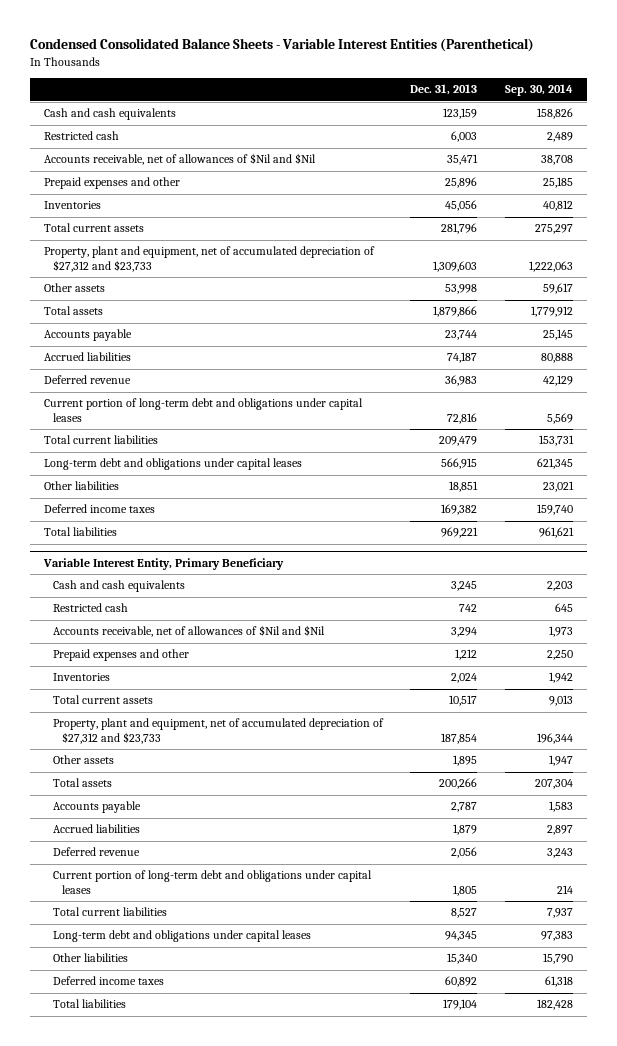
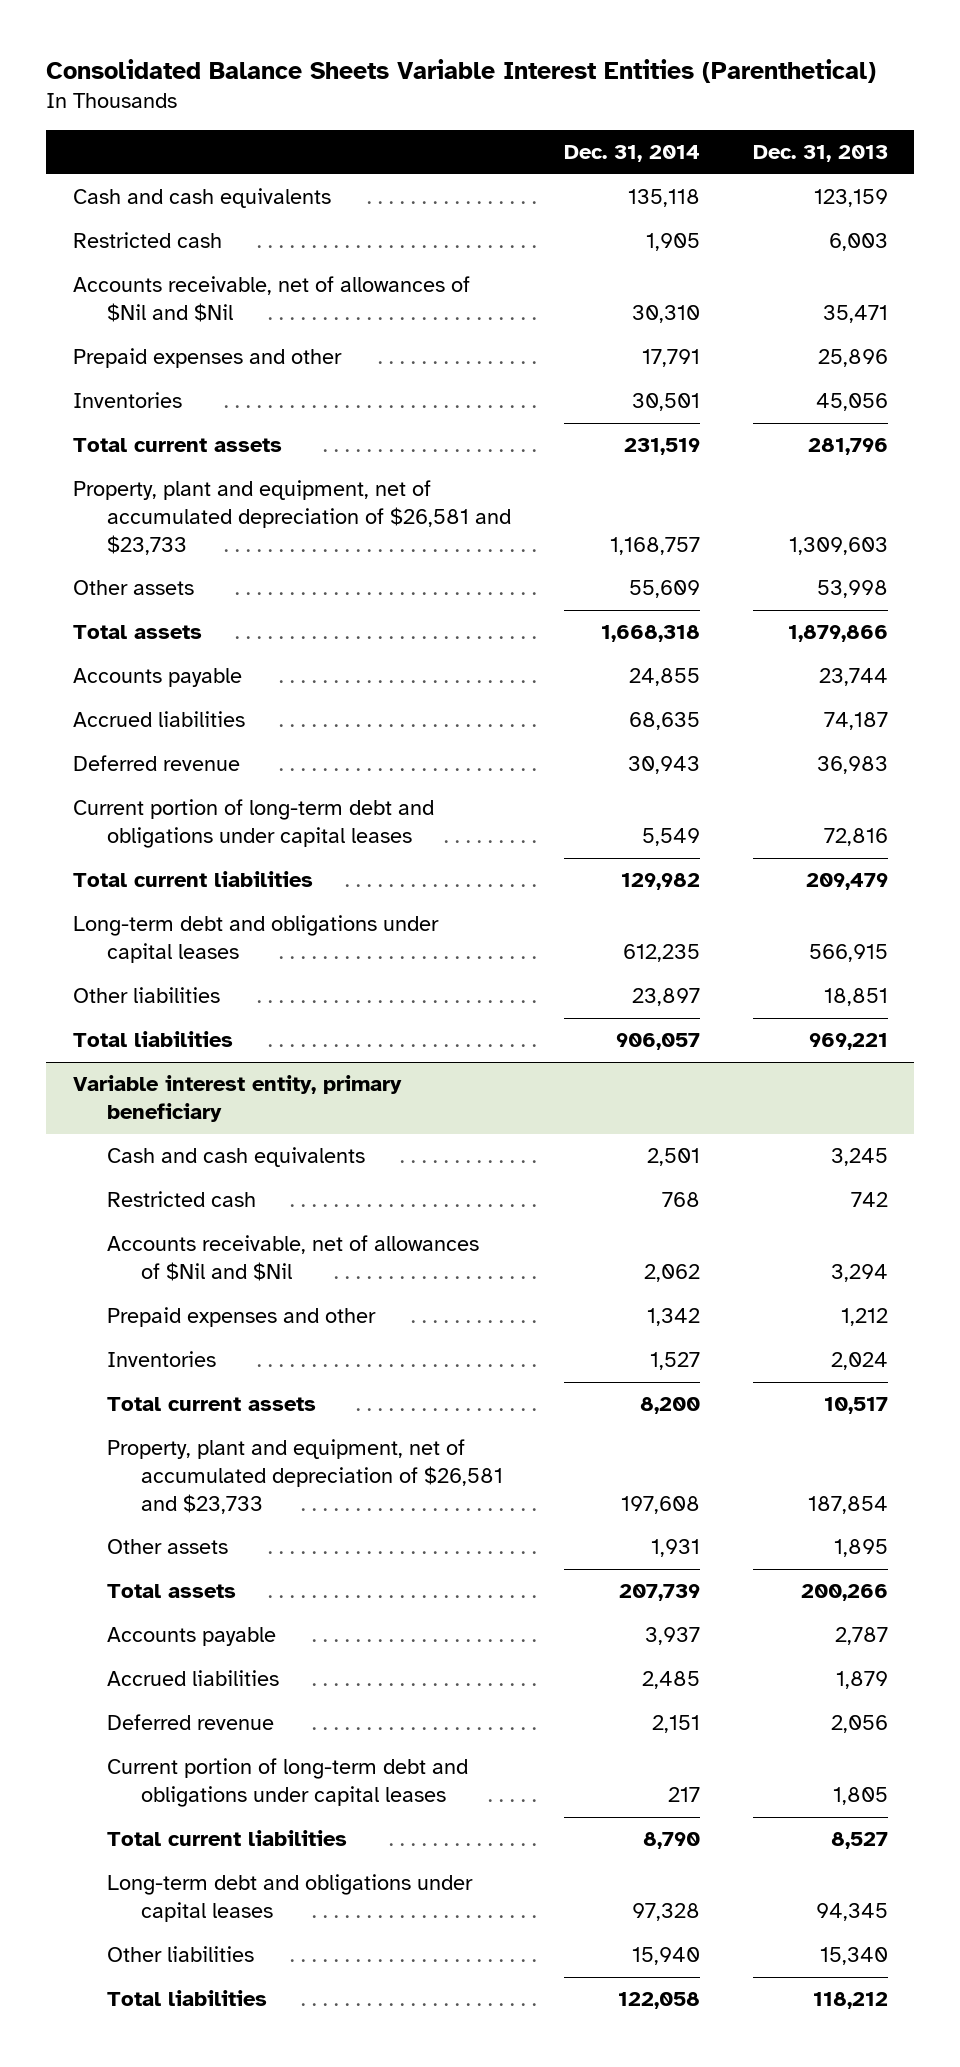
- Condensed Consolidated Balance Sheets - Variable Interest Entities (Parenthetical)
+ Consolidated Balance Sheets Variable Interest Entities (Parenthetical)
- | Dec. 31, 2013 | Sep. 30, 2014
+ | Dec. 31, 2014 | Dec. 31, 2013
- Property, plant and equipment, net of accumulated depreciation of $27,312 and $23,733 | 1,309,603 | 1,222,063
+ Property, plant and equipment, net of accumulated depreciation of $26,581 and $23,733 | 1,168,757 | 1,309,603
- Deferred income taxes | 169,382 | 159,740
- Variable Interest Entity, Primary Beneficiary
+ Variable interest entity, primary beneficiary
- Property, plant and equipment, net of accumulated depreciation of $27,312 and $23,733 | 187,854 | 196,344
+ Property, plant and equipment, net of accumulated depreciation of $26,581 and $23,733 | 197,608 | 187,854
- Deferred income taxes | 60,892 | 61,318
- Total liabilities | 179,104 | 182,428
+ Total liabilities | 122,058 | 118,212

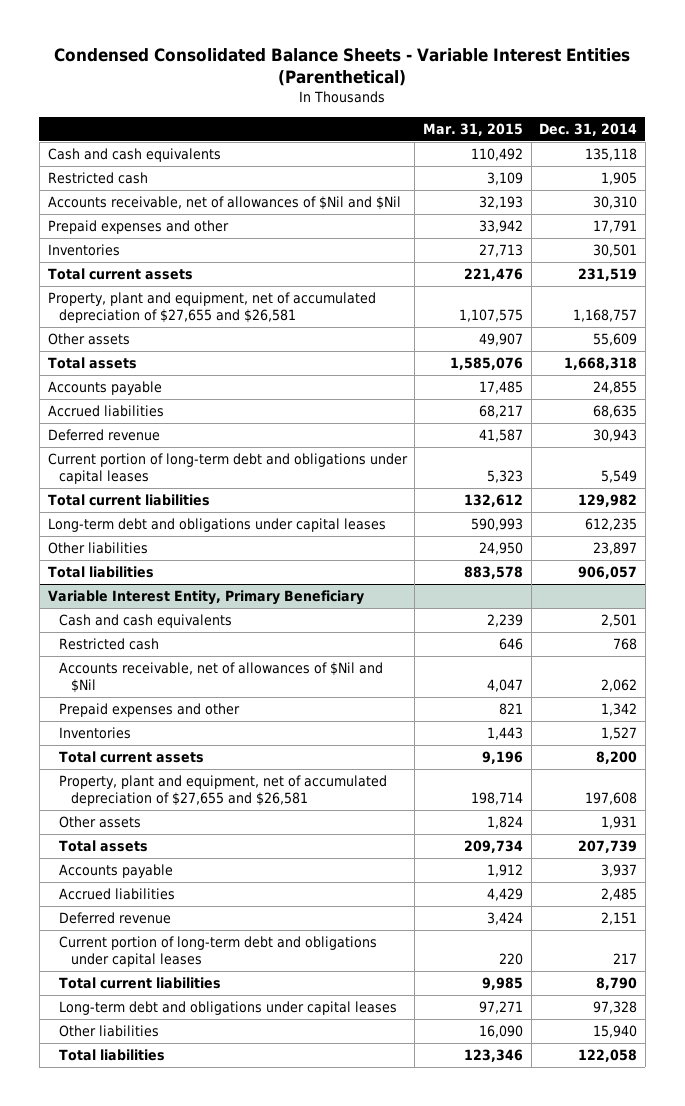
- Consolidated Balance Sheets Variable Interest Entities (Parenthetical)
+ Condensed Consolidated Balance Sheets - Variable Interest Entities (Parenthetical)
- | Dec. 31, 2014 | Dec. 31, 2013
+ | Mar. 31, 2015 | Dec. 31, 2014
- Property, plant and equipment, net of accumulated depreciation of $26,581 and $23,733 | 1,168,757 | 1,309,603
+ Property, plant and equipment, net of accumulated depreciation of $27,655 and $26,581 | 1,107,575 | 1,168,757
- Variable interest entity, primary beneficiary
+ Variable Interest Entity, Primary Beneficiary
- Property, plant and equipment, net of accumulated depreciation of $26,581 and $23,733 | 197,608 | 187,854
+ Property, plant and equipment, net of accumulated depreciation of $27,655 and $26,581 | 198,714 | 197,608

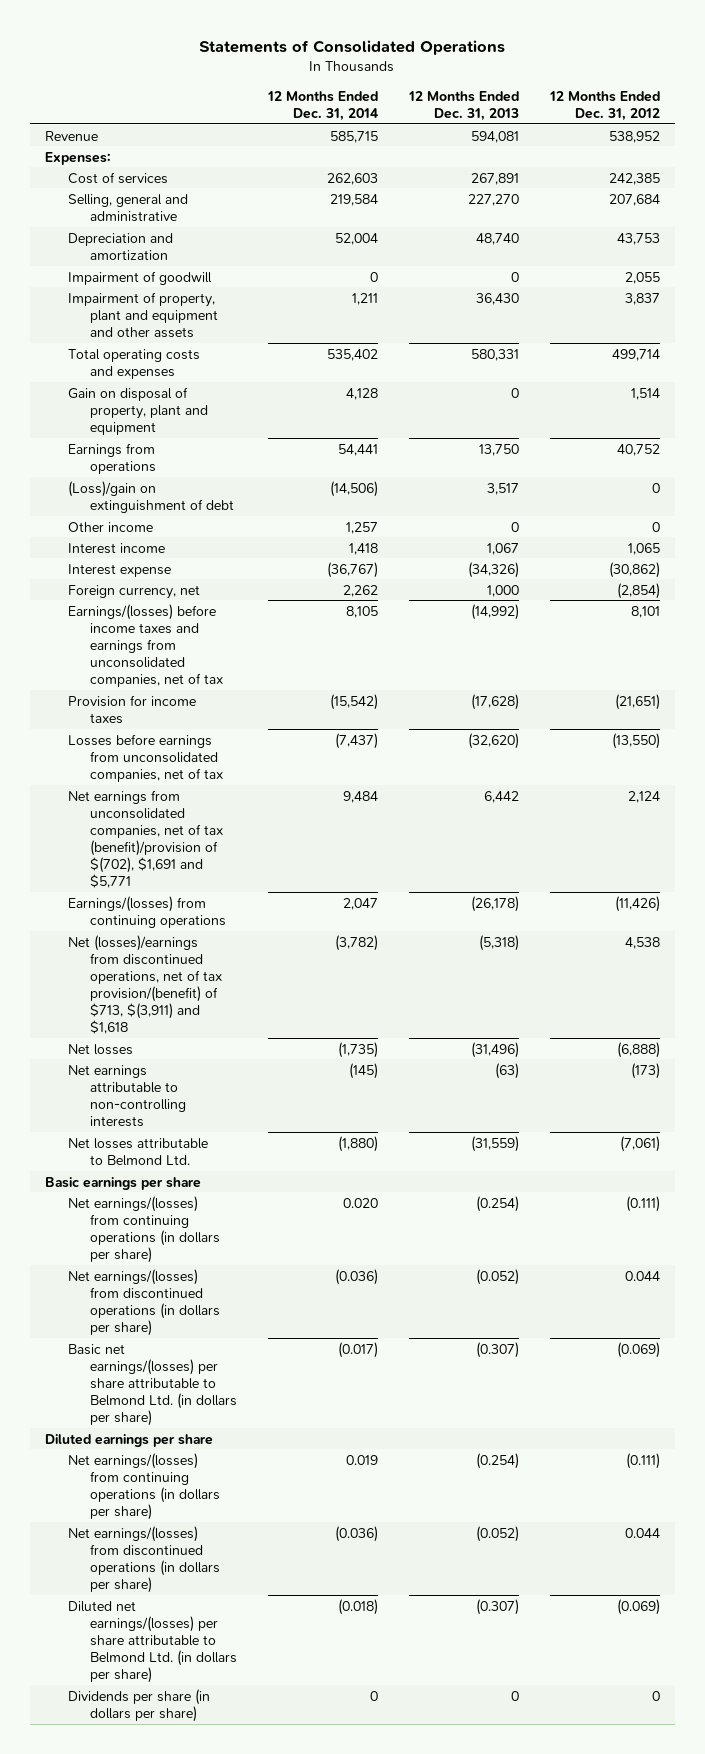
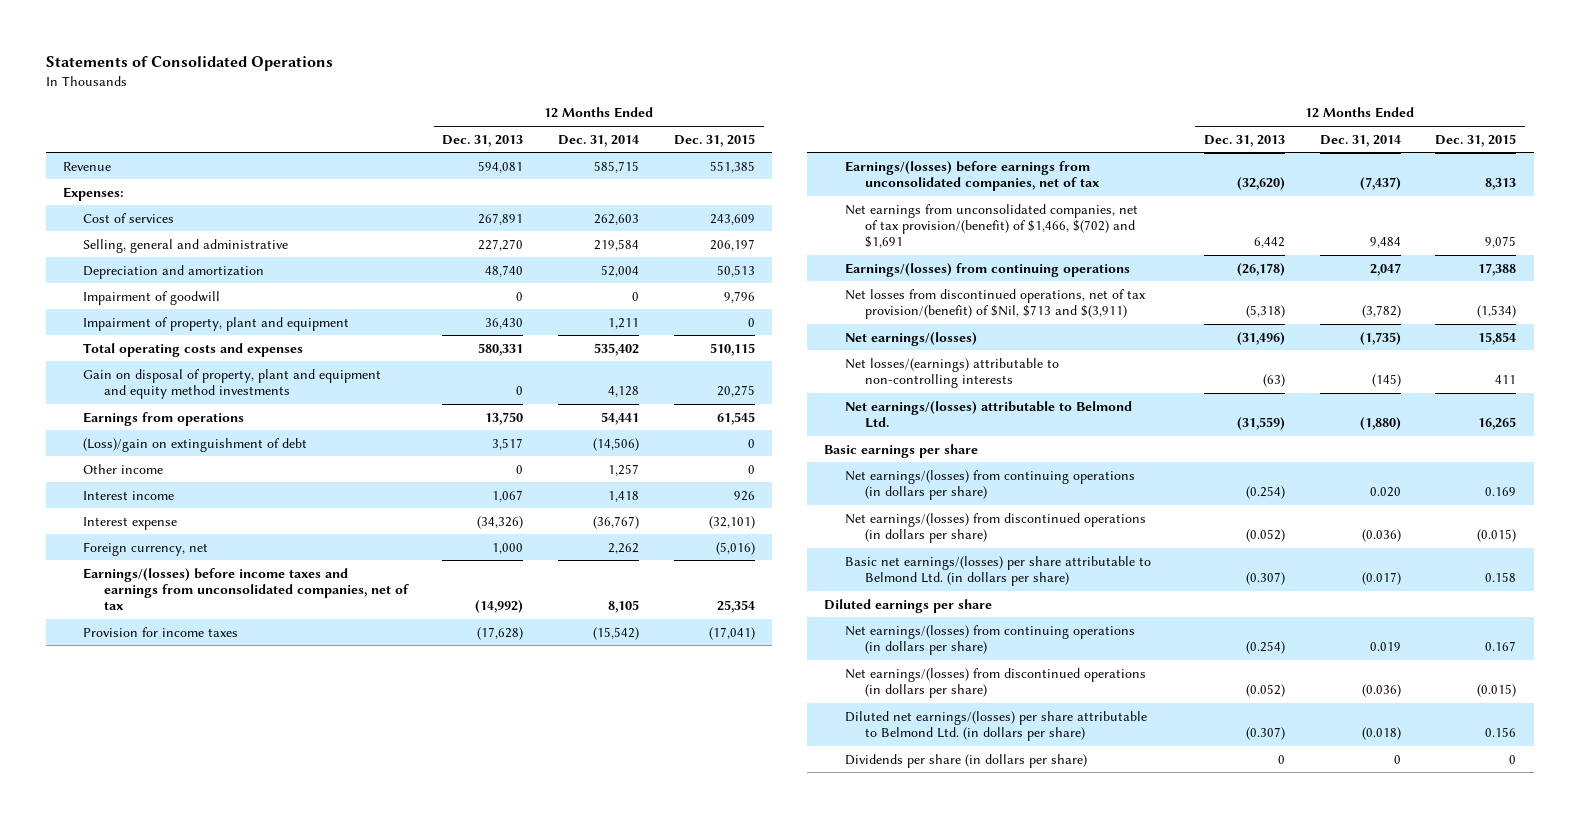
- | 12 Months Ended Dec. 31, 2014 | 12 Months Ended Dec. 31, 2013 | 12 Months Ended Dec. 31, 2012
+ | 12 Months Ended Dec. 31, 2013 | 12 Months Ended Dec. 31, 2014 | 12 Months Ended Dec. 31, 2015
- Impairment of property, plant and equipment and other assets | 1,211 | 36,430 | 3,837
+ Impairment of property, plant and equipment | 36,430 | 1,211 | 0
- Gain on disposal of property, plant and equipment | 4,128 | 0 | 1,514
+ Gain on disposal of property, plant and equipment and equity method investments | 0 | 4,128 | 20,275
- Losses before earnings from unconsolidated companies, net of tax | (7,437) | (32,620) | (13,550)
- Net earnings from unconsolidated companies, net of tax (benefit)/provision of $(702), $1,691 and $5,771 | 9,484 | 6,442 | 2,124
+ Earnings/(losses) before earnings from unconsolidated companies, net of tax | (32,620) | (7,437) | 8,313
+ Net earnings from unconsolidated companies, net of tax provision/(benefit) of $1,466, $(702) and $1,691 | 6,442 | 9,484 | 9,075
- Net (losses)/earnings from discontinued operations, net of tax provision/(benefit) of $713, $(3,911) and $1,618 | (3,782) | (5,318) | 4,538
- Net losses | (1,735) | (31,496) | (6,888)
- Net earnings attributable to non-controlling interests | (145) | (63) | (173)
- Net losses attributable to Belmond Ltd. | (1,880) | (31,559) | (7,061)
+ Net losses from discontinued operations, net of tax provision/(benefit) of $Nil, $713 and $(3,911) | (5,318) | (3,782) | (1,534)
+ Net earnings/(losses) | (31,496) | (1,735) | 15,854
+ Net losses/(earnings) attributable to non-controlling interests | (63) | (145) | 411
+ Net earnings/(losses) attributable to Belmond Ltd. | (31,559) | (1,880) | 16,265

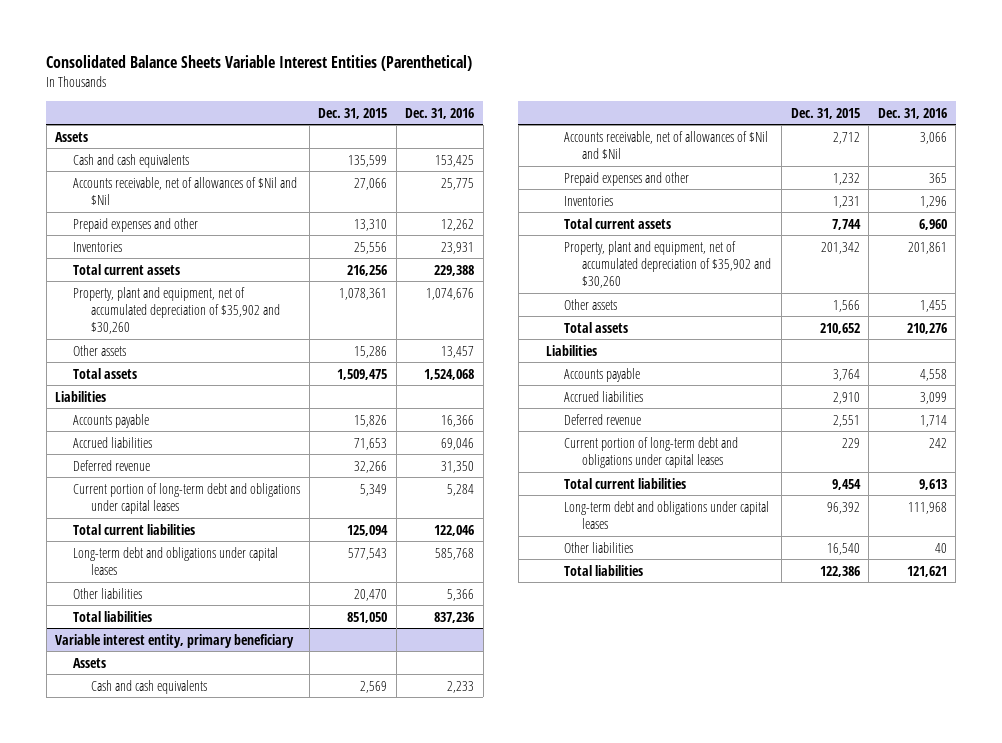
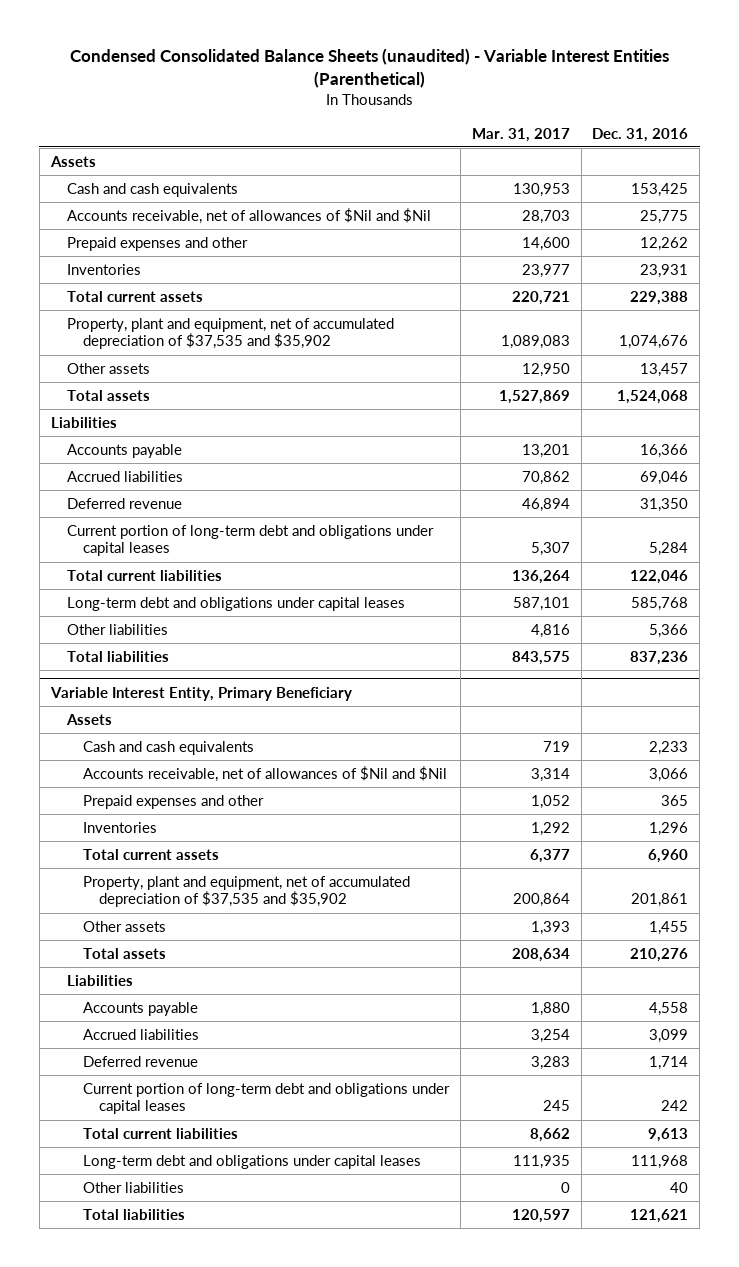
- Consolidated Balance Sheets Variable Interest Entities (Parenthetical)
+ Condensed Consolidated Balance Sheets (unaudited) - Variable Interest Entities (Parenthetical)
- | Dec. 31, 2015 | Dec. 31, 2016
+ | Mar. 31, 2017 | Dec. 31, 2016
- Property, plant and equipment, net of accumulated depreciation of $35,902 and $30,260 | 1,078,361 | 1,074,676
+ Property, plant and equipment, net of accumulated depreciation of $37,535 and $35,902 | 1,089,083 | 1,074,676
- Variable interest entity, primary beneficiary
+ Variable Interest Entity, Primary Beneficiary
- Property, plant and equipment, net of accumulated depreciation of $35,902 and $30,260 | 201,342 | 201,861
+ Property, plant and equipment, net of accumulated depreciation of $37,535 and $35,902 | 200,864 | 201,861

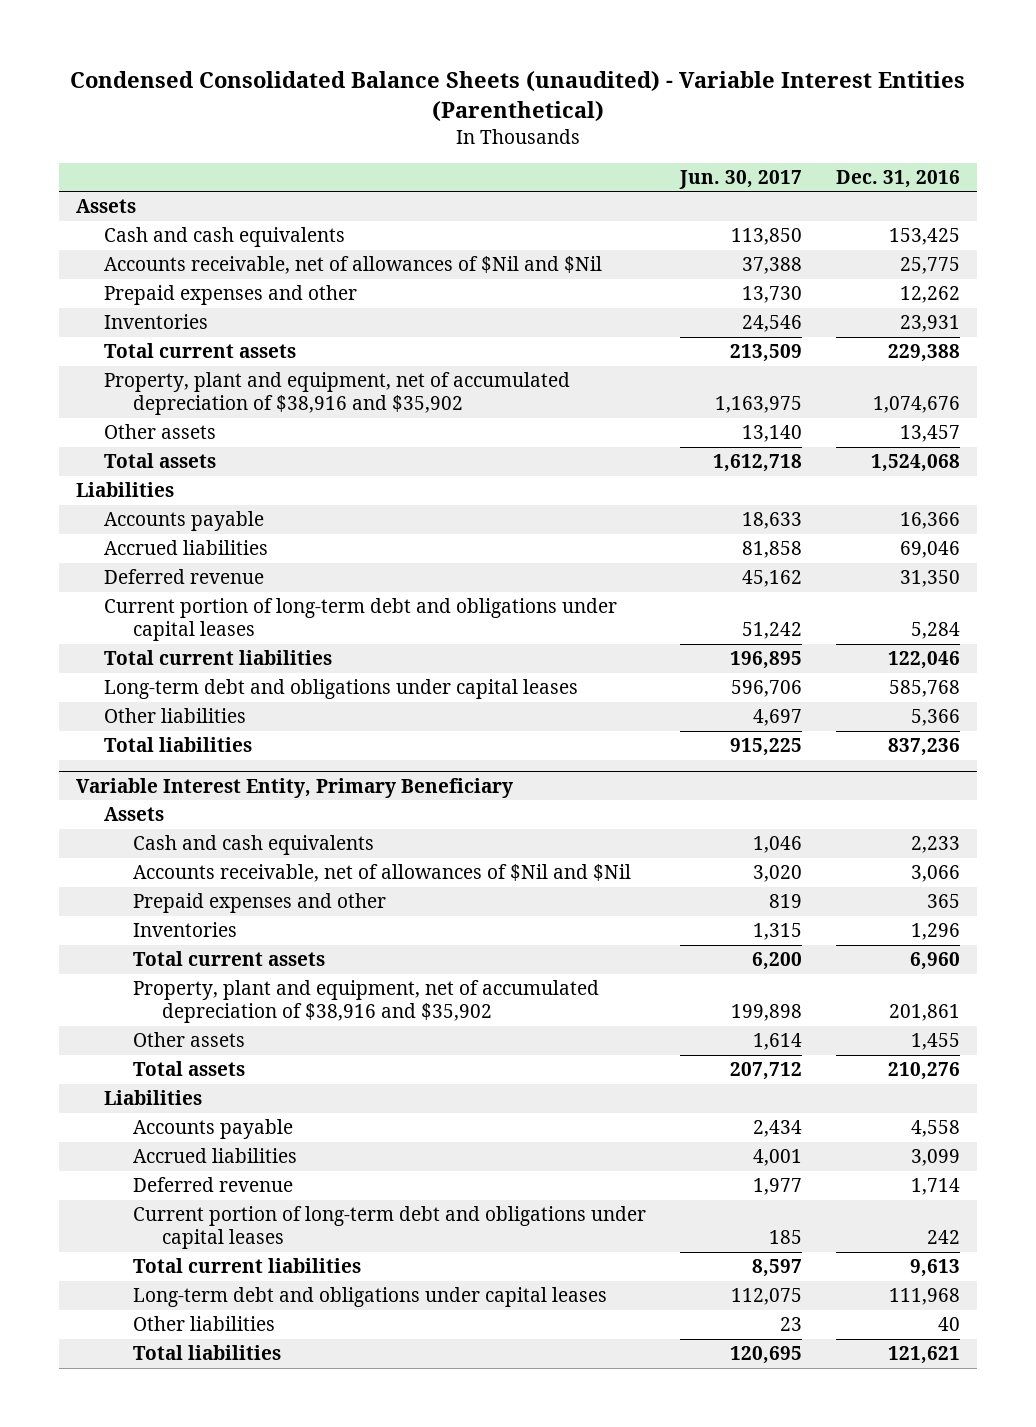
- | Mar. 31, 2017 | Dec. 31, 2016
+ | Jun. 30, 2017 | Dec. 31, 2016
- Property, plant and equipment, net of accumulated depreciation of $37,535 and $35,902 | 1,089,083 | 1,074,676
+ Property, plant and equipment, net of accumulated depreciation of $38,916 and $35,902 | 1,163,975 | 1,074,676
@ Variable Interest Entity, Primary Beneficiary
- Property, plant and equipment, net of accumulated depreciation of $37,535 and $35,902 | 200,864 | 201,861
+ Property, plant and equipment, net of accumulated depreciation of $38,916 and $35,902 | 199,898 | 201,861

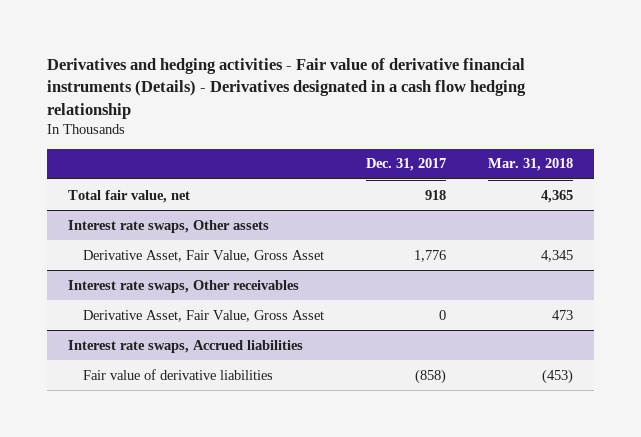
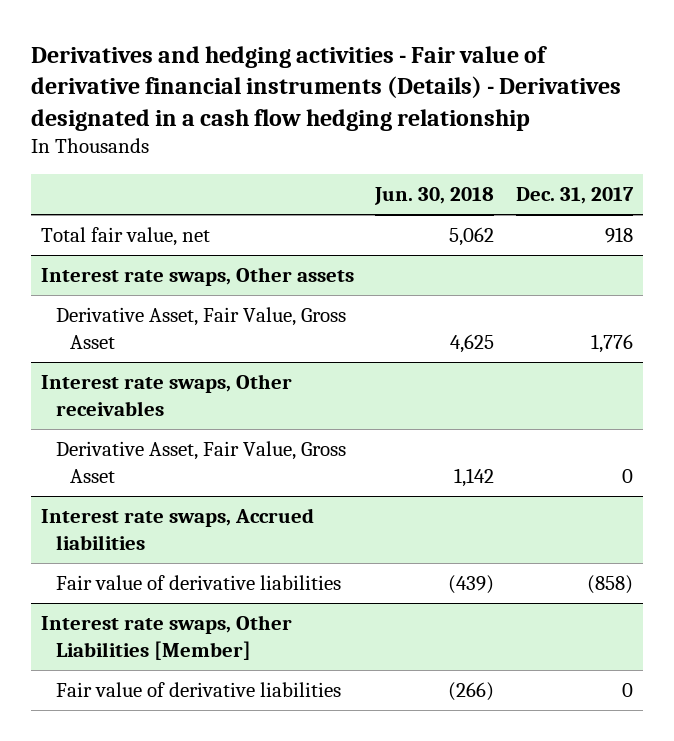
- | Dec. 31, 2017 | Mar. 31, 2018
+ | Jun. 30, 2018 | Dec. 31, 2017
+ Interest rate swaps, Other Liabilities [Member]
+ Fair value of derivative liabilities | (266) | 0

